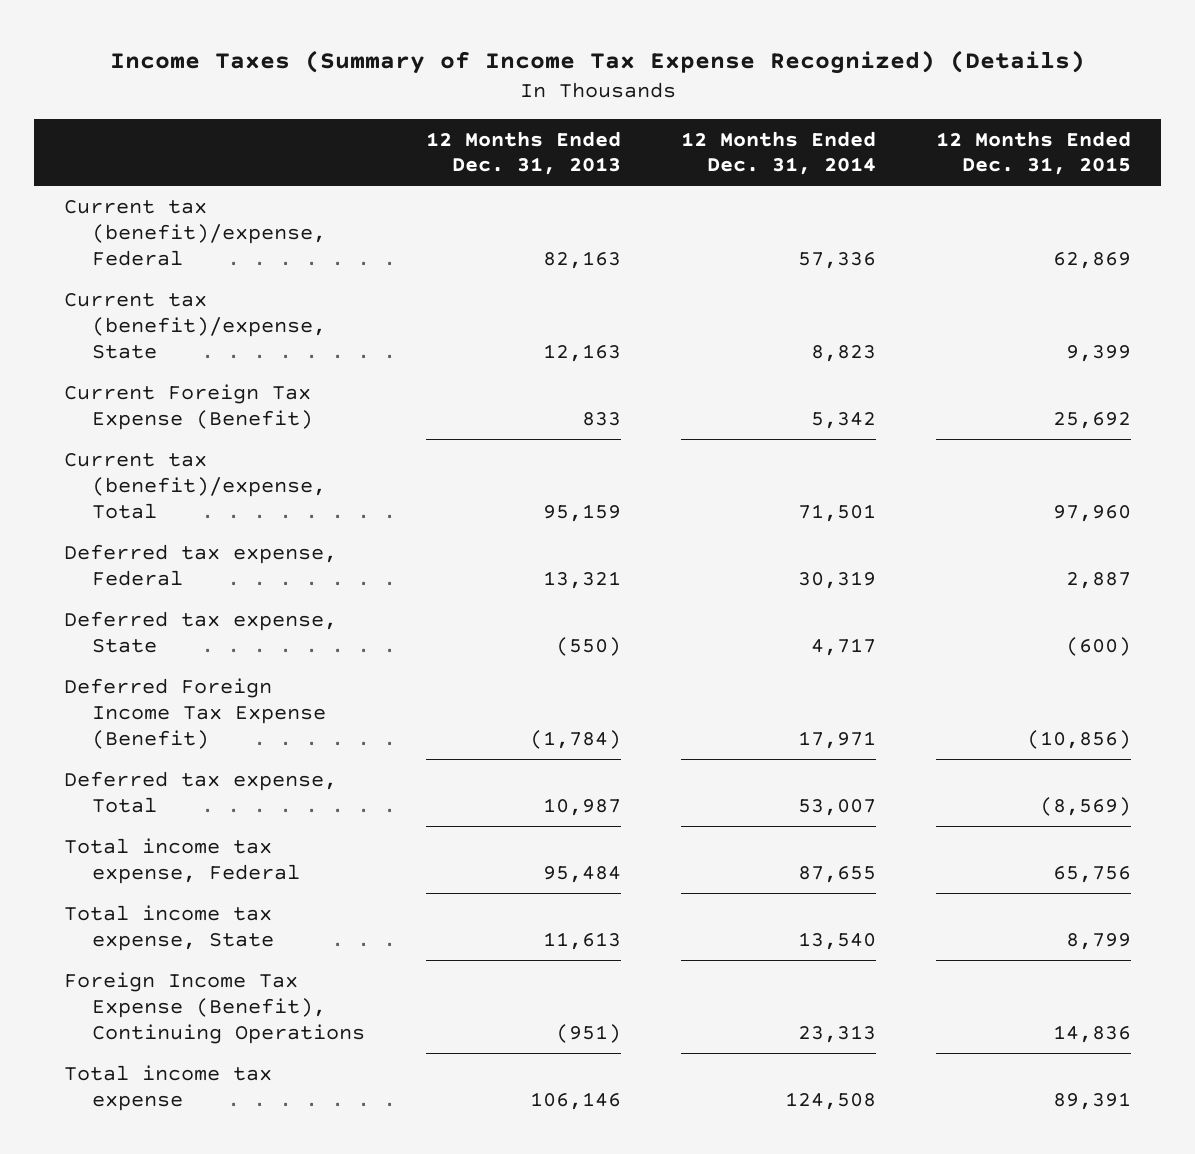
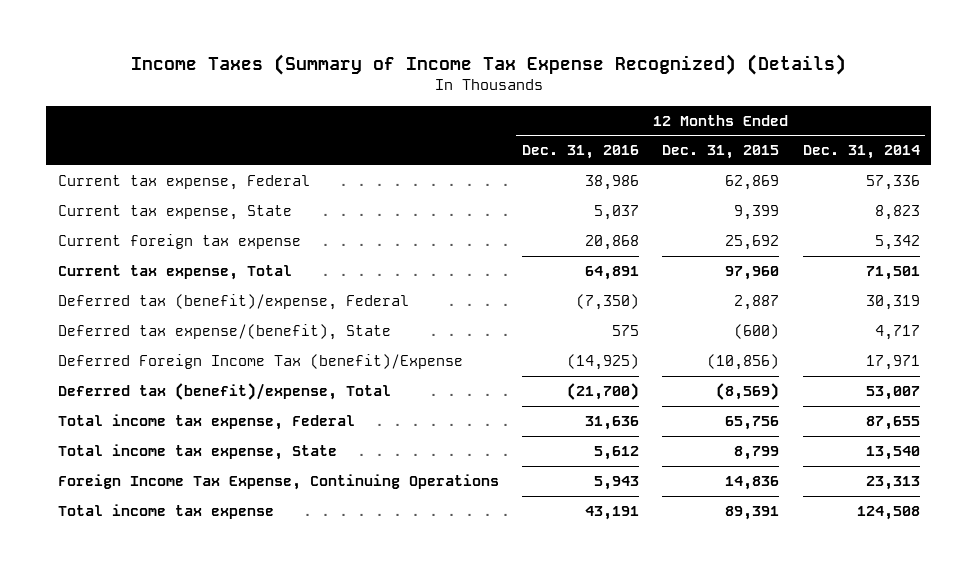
- | 12 Months Ended Dec. 31, 2013 | 12 Months Ended Dec. 31, 2014 | 12 Months Ended Dec. 31, 2015
+ | 12 Months Ended Dec. 31, 2016 | 12 Months Ended Dec. 31, 2015 | 12 Months Ended Dec. 31, 2014
- Current tax (benefit)/expense, Federal | 82,163 | 57,336 | 62,869
- Current tax (benefit)/expense, State | 12,163 | 8,823 | 9,399
- Current Foreign Tax Expense (Benefit) | 833 | 5,342 | 25,692
- Current tax (benefit)/expense, Total | 95,159 | 71,501 | 97,960
- Deferred tax expense, Federal | 13,321 | 30,319 | 2,887
- Deferred tax expense, State | (550) | 4,717 | (600)
- Deferred Foreign Income Tax Expense (Benefit) | (1,784) | 17,971 | (10,856)
- Deferred tax expense, Total | 10,987 | 53,007 | (8,569)
+ Current tax expense, Federal | 38,986 | 62,869 | 57,336
+ Current tax expense, State | 5,037 | 9,399 | 8,823
+ Current foreign tax expense | 20,868 | 25,692 | 5,342
+ Current tax expense, Total | 64,891 | 97,960 | 71,501
+ Deferred tax (benefit)/expense, Federal | (7,350) | 2,887 | 30,319
+ Deferred tax expense/(benefit), State | 575 | (600) | 4,717
+ Deferred Foreign Income Tax (benefit)/Expense | (14,925) | (10,856) | 17,971
+ Deferred tax (benefit)/expense, Total | (21,700) | (8,569) | 53,007
- Foreign Income Tax Expense (Benefit), Continuing Operations | (951) | 23,313 | 14,836
+ Foreign Income Tax Expense, Continuing Operations | 5,943 | 14,836 | 23,313

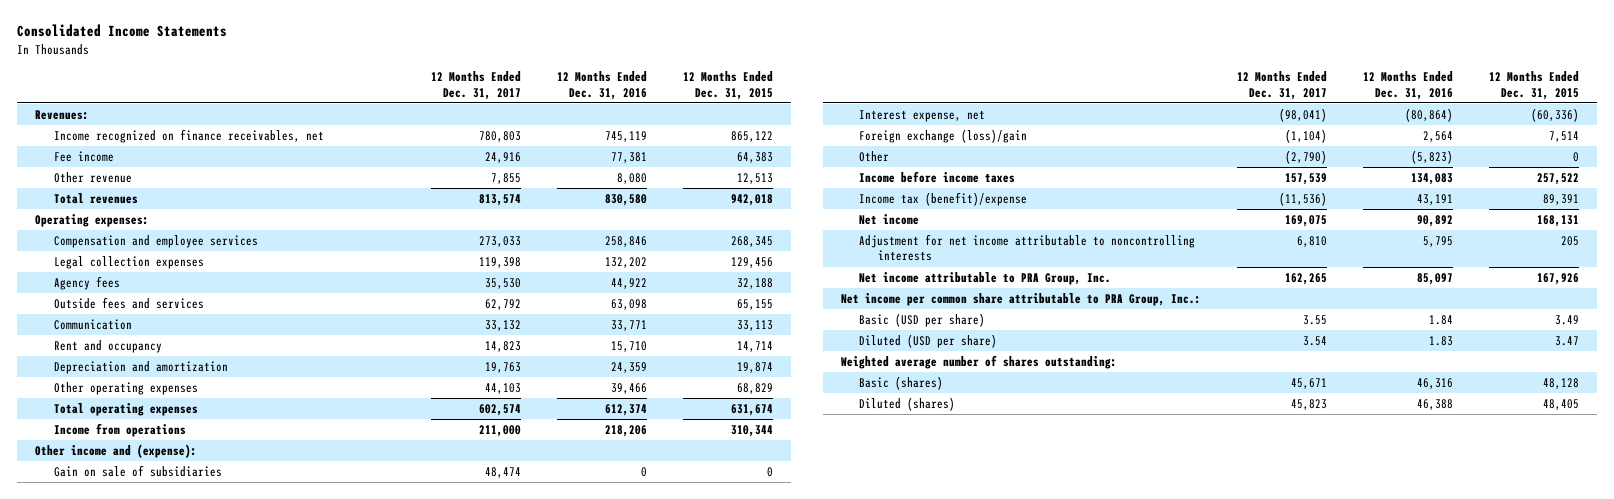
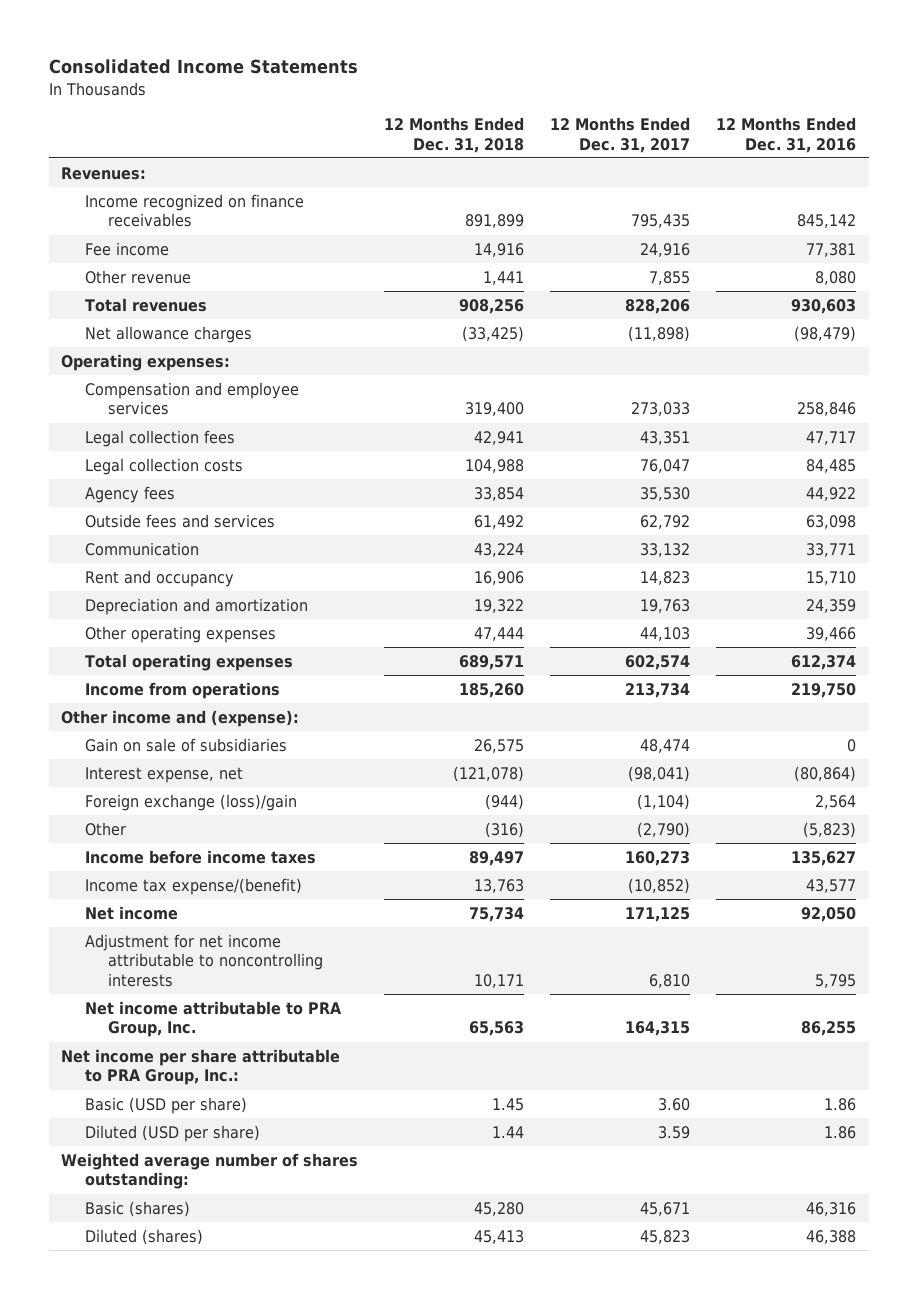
- | 12 Months Ended Dec. 31, 2017 | 12 Months Ended Dec. 31, 2016 | 12 Months Ended Dec. 31, 2015
+ | 12 Months Ended Dec. 31, 2018 | 12 Months Ended Dec. 31, 2017 | 12 Months Ended Dec. 31, 2016
- Income recognized on finance receivables, net | 780,803 | 745,119 | 865,122
+ Income recognized on finance receivables | 891,899 | 795,435 | 845,142
- Total revenues | 813,574 | 830,580 | 942,018
+ Total revenues | 908,256 | 828,206 | 930,603
+ Net allowance charges | (33,425) | (11,898) | (98,479)
- Legal collection expenses | 119,398 | 132,202 | 129,456
+ Legal collection fees | 42,941 | 43,351 | 47,717
+ Legal collection costs | 104,988 | 76,047 | 84,485
- Income from operations | 211,000 | 218,206 | 310,344
+ Income from operations | 185,260 | 213,734 | 219,750
- Income before income taxes | 157,539 | 134,083 | 257,522
- Income tax (benefit)/expense | (11,536) | 43,191 | 89,391
- Net income | 169,075 | 90,892 | 168,131
+ Income before income taxes | 89,497 | 160,273 | 135,627
+ Income tax expense/(benefit) | 13,763 | (10,852) | 43,577
+ Net income | 75,734 | 171,125 | 92,050
- Net income attributable to PRA Group, Inc. | 162,265 | 85,097 | 167,926
- Net income per common share attributable to PRA Group, Inc.:
- Basic (USD per share) | 3.55 | 1.84 | 3.49
- Diluted (USD per share) | 3.54 | 1.83 | 3.47
+ Net income attributable to PRA Group, Inc. | 65,563 | 164,315 | 86,255
+ Net income per share attributable to PRA Group, Inc.:
+ Basic (USD per share) | 1.45 | 3.60 | 1.86
+ Diluted (USD per share) | 1.44 | 3.59 | 1.86

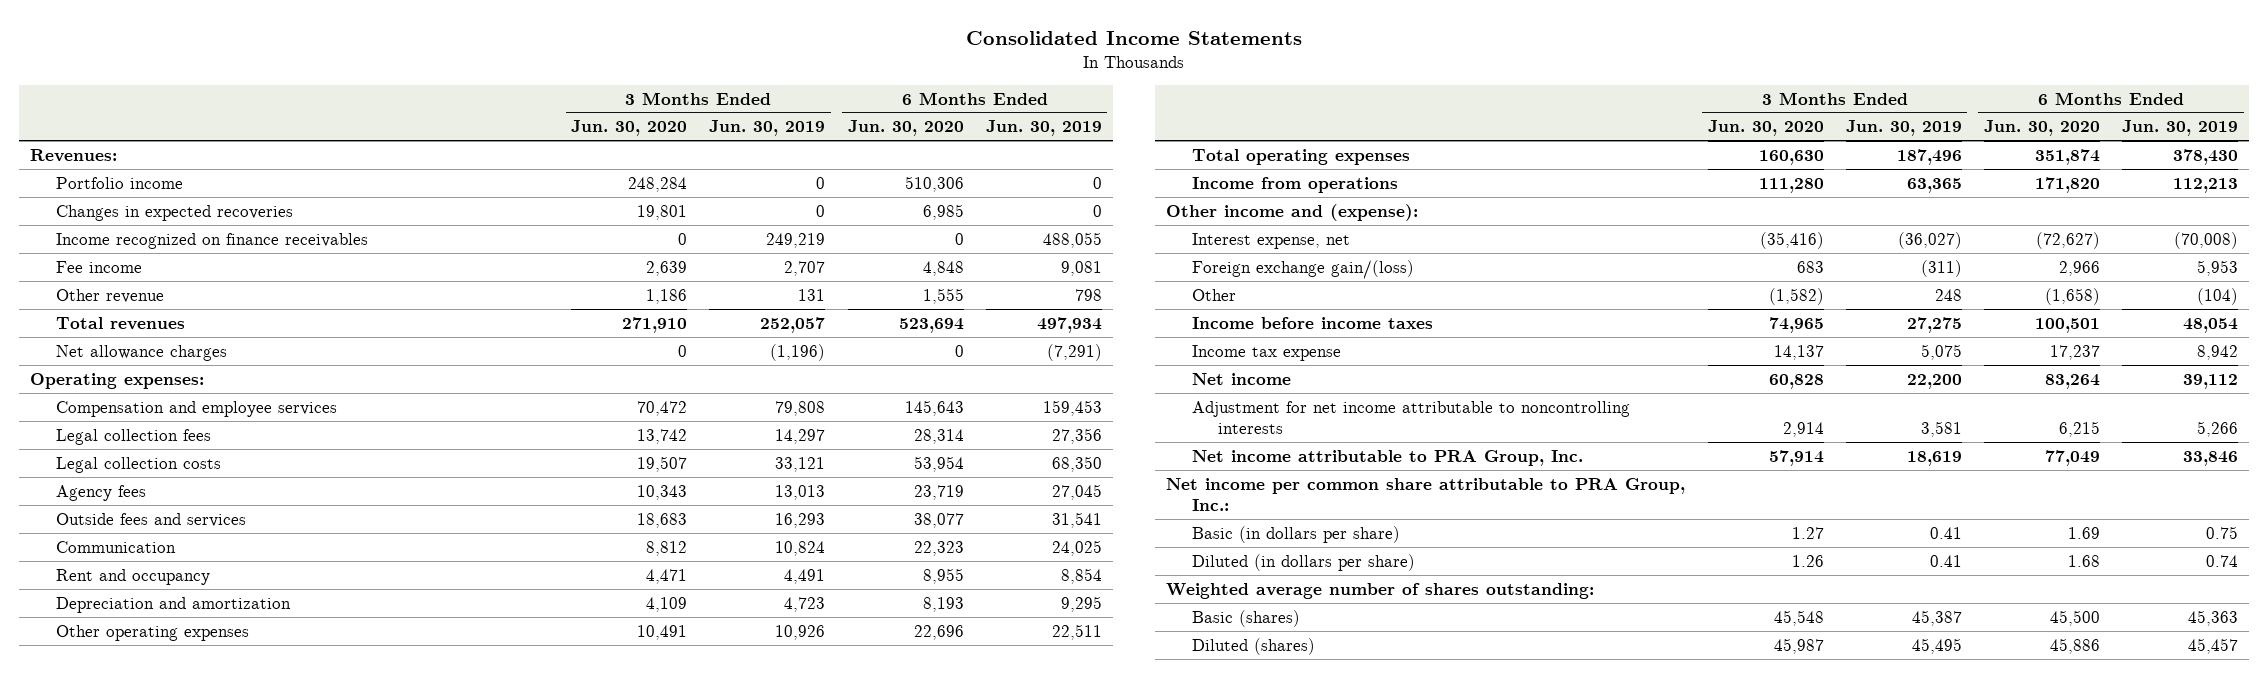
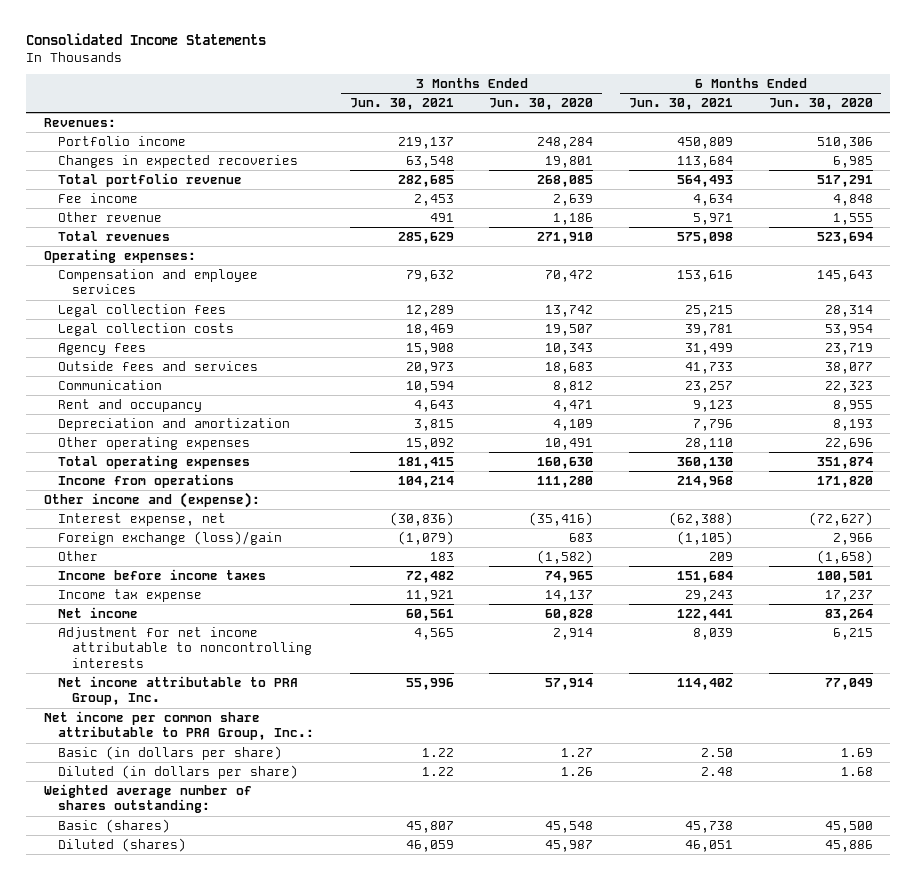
- | 3 Months Ended Jun. 30, 2020 | 3 Months Ended Jun. 30, 2019 | 6 Months Ended Jun. 30, 2020 | 6 Months Ended Jun. 30, 2019
+ | 3 Months Ended Jun. 30, 2021 | 3 Months Ended Jun. 30, 2020 | 6 Months Ended Jun. 30, 2021 | 6 Months Ended Jun. 30, 2020
- Income recognized on finance receivables | 0 | 249,219 | 0 | 488,055
+ Total portfolio revenue | 282,685 | 268,085 | 564,493 | 517,291
- Net allowance charges | 0 | (1,196) | 0 | (7,291)
- Foreign exchange gain/(loss) | 683 | (311) | 2,966 | 5,953
+ Foreign exchange (loss)/gain | (1,079) | 683 | (1,105) | 2,966

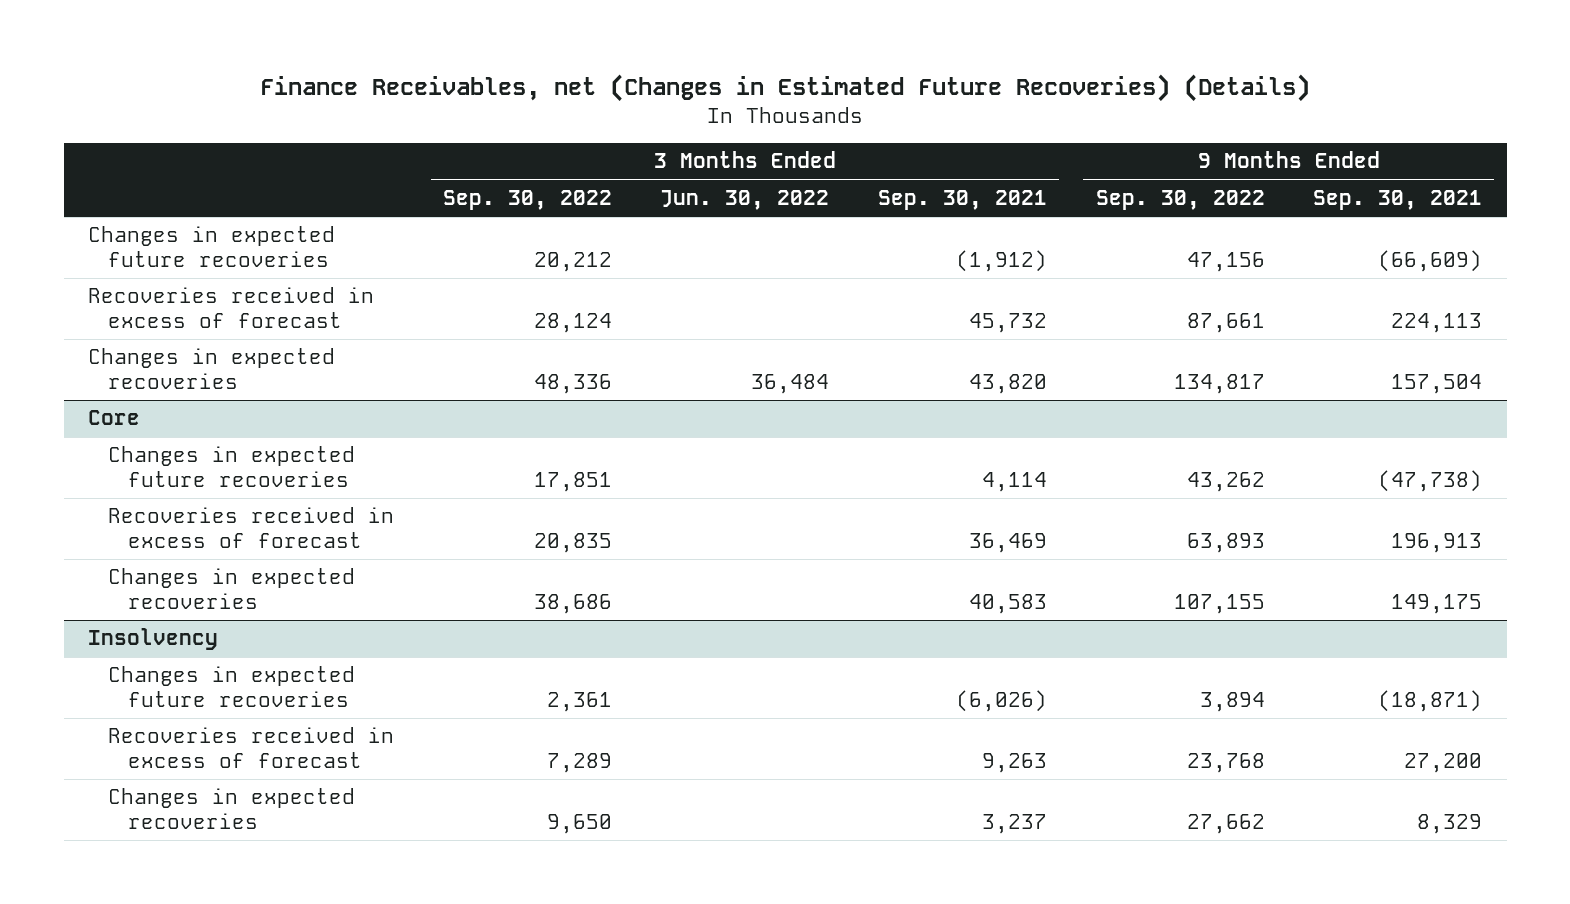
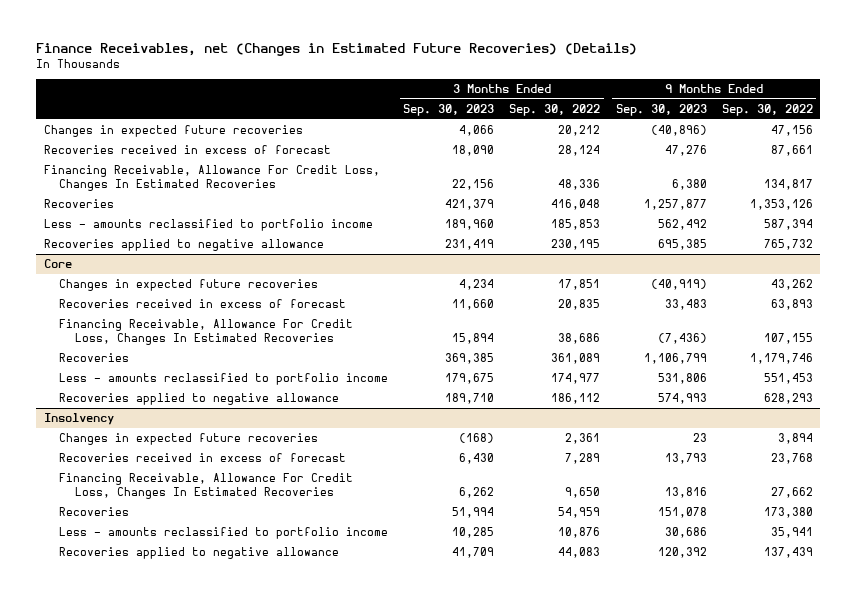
- | 3 Months Ended Sep. 30, 2022 | 3 Months Ended Jun. 30, 2022 | 3 Months Ended Sep. 30, 2021 | 9 Months Ended Sep. 30, 2022 | 9 Months Ended Sep. 30, 2021
+ | 3 Months Ended Sep. 30, 2023 | 3 Months Ended Sep. 30, 2022 | 9 Months Ended Sep. 30, 2023 | 9 Months Ended Sep. 30, 2022
- Changes in expected recoveries | 48,336 | 36,484 | 43,820 | 134,817 | 157,504
+ Financing Receivable, Allowance For Credit Loss, Changes In Estimated Recoveries | 22,156 | 48,336 | 6,380 | 134,817
+ Recoveries | 421,379 | 416,048 | 1,257,877 | 1,353,126
+ Less - amounts reclassified to portfolio income | 189,960 | 185,853 | 562,492 | 587,394
+ Recoveries applied to negative allowance | 231,419 | 230,195 | 695,385 | 765,732
@ Core
- Changes in expected recoveries | 38,686 | | 40,583 | 107,155 | 149,175
+ Financing Receivable, Allowance For Credit Loss, Changes In Estimated Recoveries | 15,894 | 38,686 | (7,436) | 107,155
+ Recoveries | 369,385 | 361,089 | 1,106,799 | 1,179,746
+ Less - amounts reclassified to portfolio income | 179,675 | 174,977 | 531,806 | 551,453
+ Recoveries applied to negative allowance | 189,710 | 186,112 | 574,993 | 628,293
@ Insolvency
- Changes in expected recoveries | 9,650 | | 3,237 | 27,662 | 8,329
+ Financing Receivable, Allowance For Credit Loss, Changes In Estimated Recoveries | 6,262 | 9,650 | 13,816 | 27,662
+ Recoveries | 51,994 | 54,959 | 151,078 | 173,380
+ Less - amounts reclassified to portfolio income | 10,285 | 10,876 | 30,686 | 35,941
+ Recoveries applied to negative allowance | 41,709 | 44,083 | 120,392 | 137,439

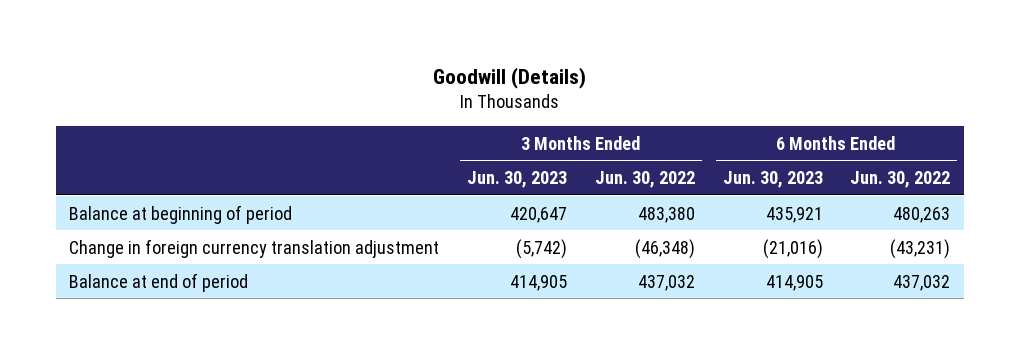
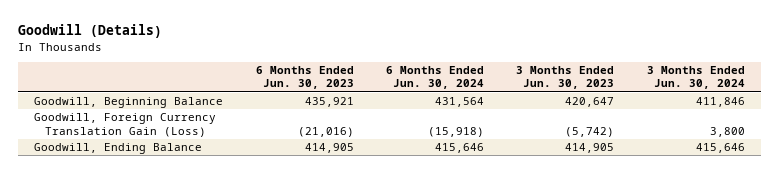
- | 3 Months Ended Jun. 30, 2023 | 3 Months Ended Jun. 30, 2022 | 6 Months Ended Jun. 30, 2023 | 6 Months Ended Jun. 30, 2022
+ | 6 Months Ended Jun. 30, 2023 | 6 Months Ended Jun. 30, 2024 | 3 Months Ended Jun. 30, 2023 | 3 Months Ended Jun. 30, 2024
- Balance at beginning of period | 420,647 | 483,380 | 435,921 | 480,263
- Change in foreign currency translation adjustment | (5,742) | (46,348) | (21,016) | (43,231)
- Balance at end of period | 414,905 | 437,032 | 414,905 | 437,032
+ Goodwill, Beginning Balance | 435,921 | 431,564 | 420,647 | 411,846
+ Goodwill, Foreign Currency Translation Gain (Loss) | (21,016) | (15,918) | (5,742) | 3,800
+ Goodwill, Ending Balance | 414,905 | 415,646 | 414,905 | 415,646

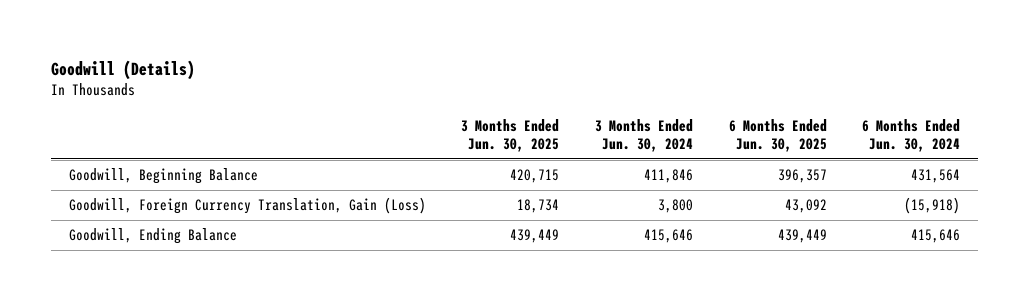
- | 6 Months Ended Jun. 30, 2023 | 6 Months Ended Jun. 30, 2024 | 3 Months Ended Jun. 30, 2023 | 3 Months Ended Jun. 30, 2024
+ | 3 Months Ended Jun. 30, 2025 | 3 Months Ended Jun. 30, 2024 | 6 Months Ended Jun. 30, 2025 | 6 Months Ended Jun. 30, 2024
- Goodwill, Foreign Currency Translation Gain (Loss) | (21,016) | (15,918) | (5,742) | 3,800
+ Goodwill, Foreign Currency Translation, Gain (Loss) | 18,734 | 3,800 | 43,092 | (15,918)

